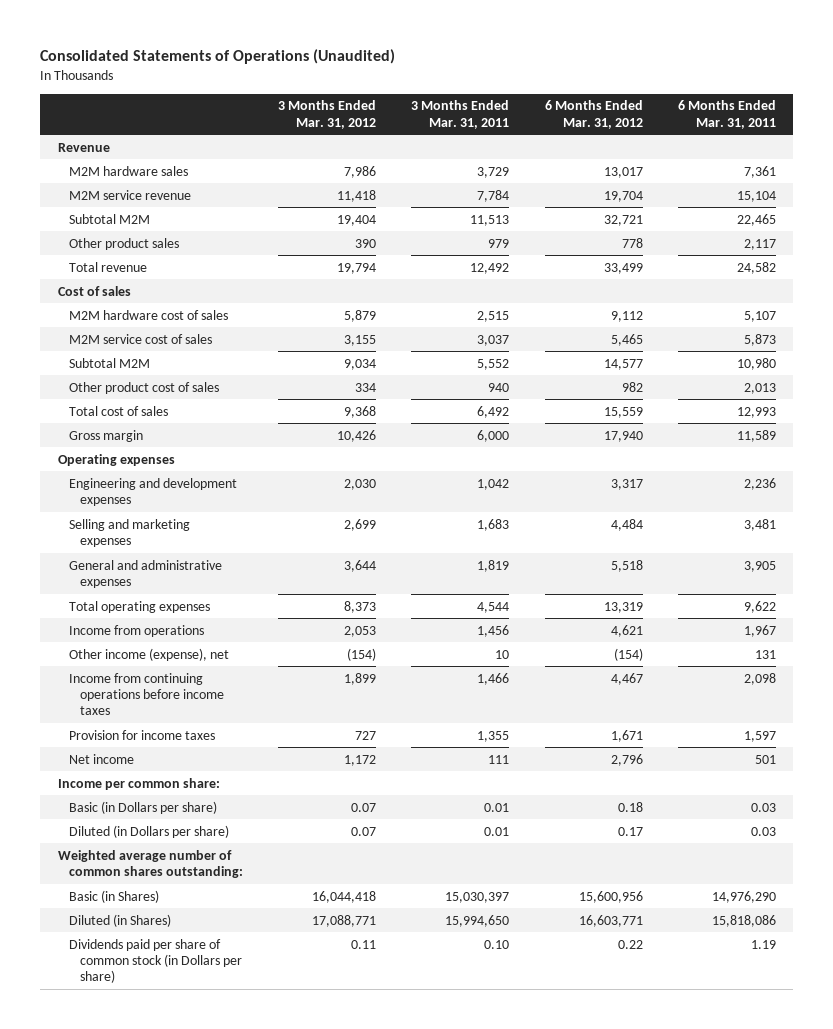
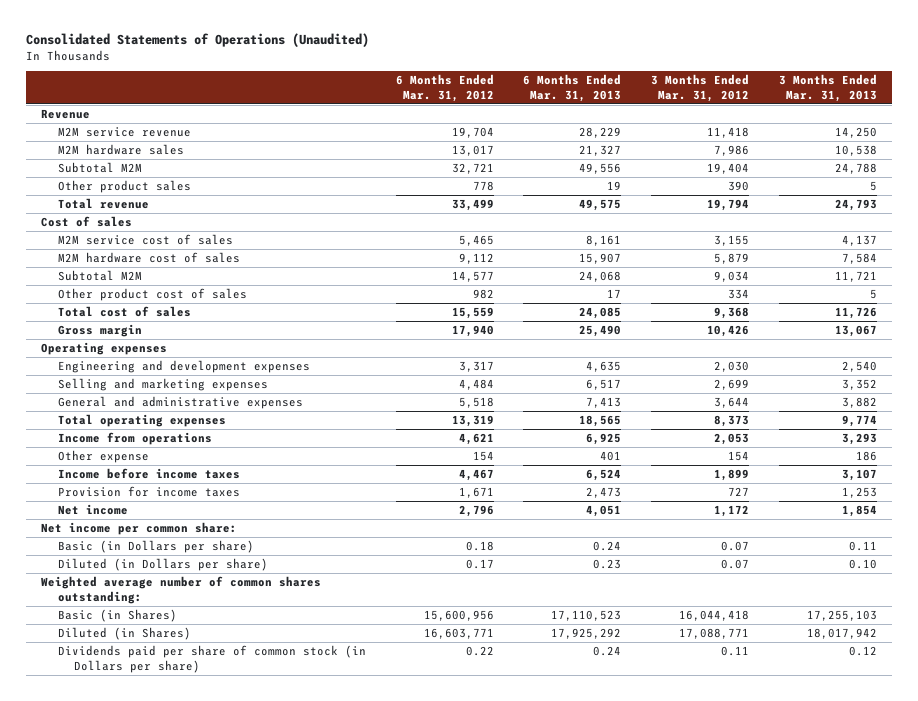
- | 3 Months Ended Mar. 31, 2012 | 3 Months Ended Mar. 31, 2011 | 6 Months Ended Mar. 31, 2012 | 6 Months Ended Mar. 31, 2011
+ | 6 Months Ended Mar. 31, 2012 | 6 Months Ended Mar. 31, 2013 | 3 Months Ended Mar. 31, 2012 | 3 Months Ended Mar. 31, 2013
moved down: M2M hardware sales | 13,017 | 21,327 | 7,986 | 10,538
moved down: M2M hardware cost of sales | 9,112 | 15,907 | 5,879 | 7,584
- Other income (expense), net | (154) | 10 | (154) | 131
- Income from continuing operations before income taxes | 1,899 | 1,466 | 4,467 | 2,098
+ Other expense | 154 | 401 | 154 | 186
+ Income before income taxes | 4,467 | 6,524 | 1,899 | 3,107
- Income per common share:
+ Net income per common share:

